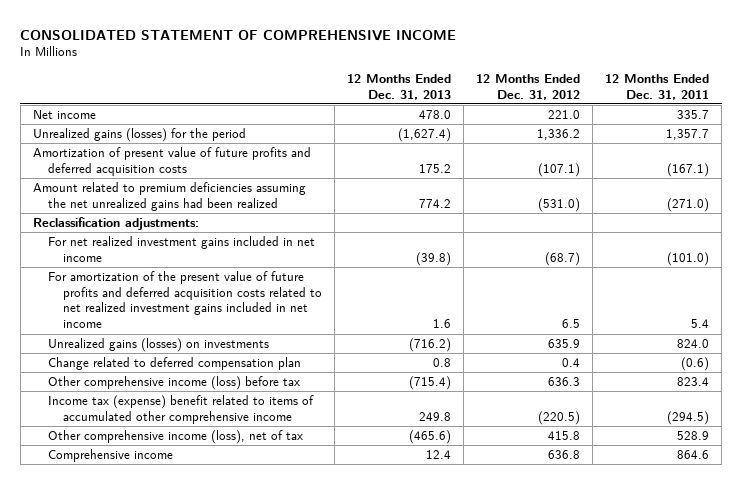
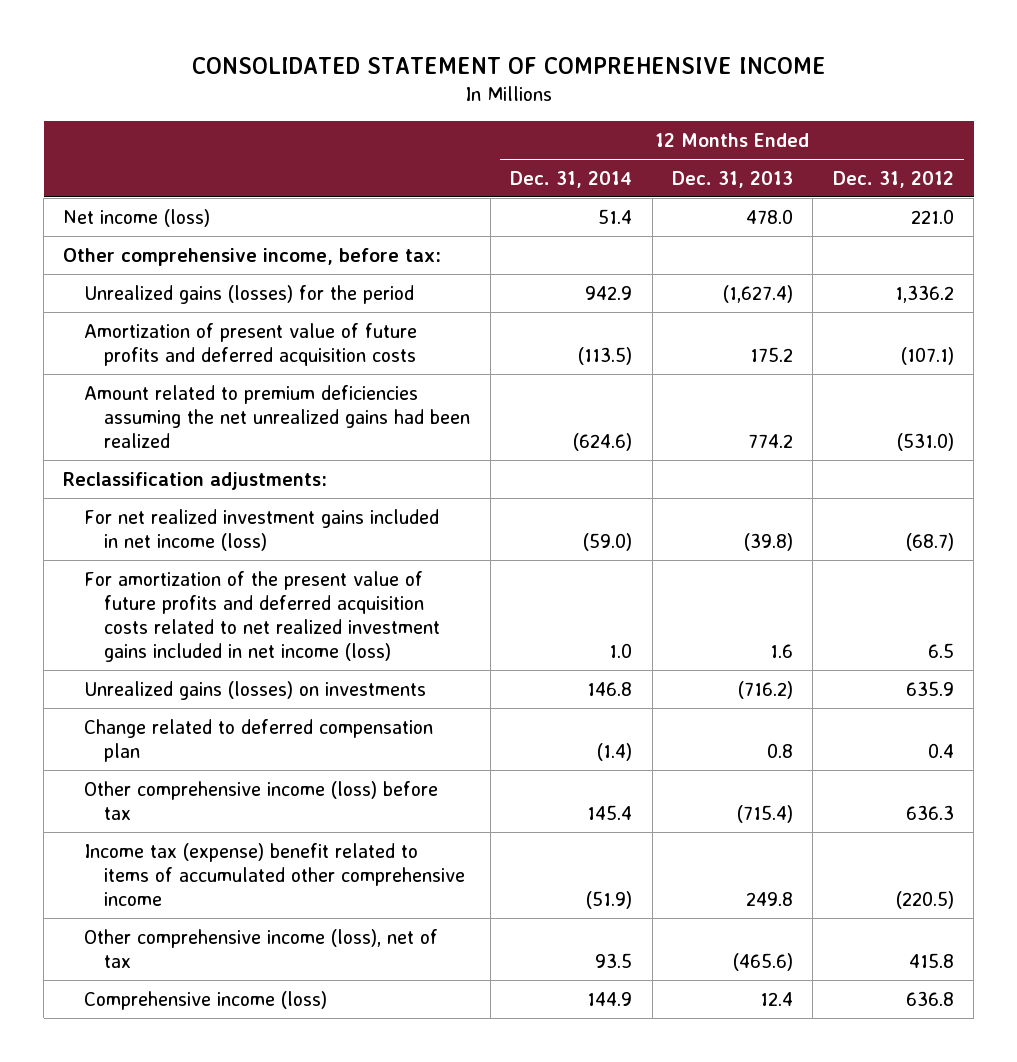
- | 12 Months Ended Dec. 31, 2013 | 12 Months Ended Dec. 31, 2012 | 12 Months Ended Dec. 31, 2011
+ | 12 Months Ended Dec. 31, 2014 | 12 Months Ended Dec. 31, 2013 | 12 Months Ended Dec. 31, 2012
- Net income | 478.0 | 221.0 | 335.7
+ Net income (loss) | 51.4 | 478.0 | 221.0
+ Other comprehensive income, before tax:
- For net realized investment gains included in net income | (39.8) | (68.7) | (101.0)
- For amortization of the present value of future profits and deferred acquisition costs related to net realized investment gains included in net income | 1.6 | 6.5 | 5.4
+ For net realized investment gains included in net income (loss) | (59.0) | (39.8) | (68.7)
+ For amortization of the present value of future profits and deferred acquisition costs related to net realized investment gains included in net income (loss) | 1.0 | 1.6 | 6.5
- Comprehensive income | 12.4 | 636.8 | 864.6
+ Comprehensive income (loss) | 144.9 | 12.4 | 636.8

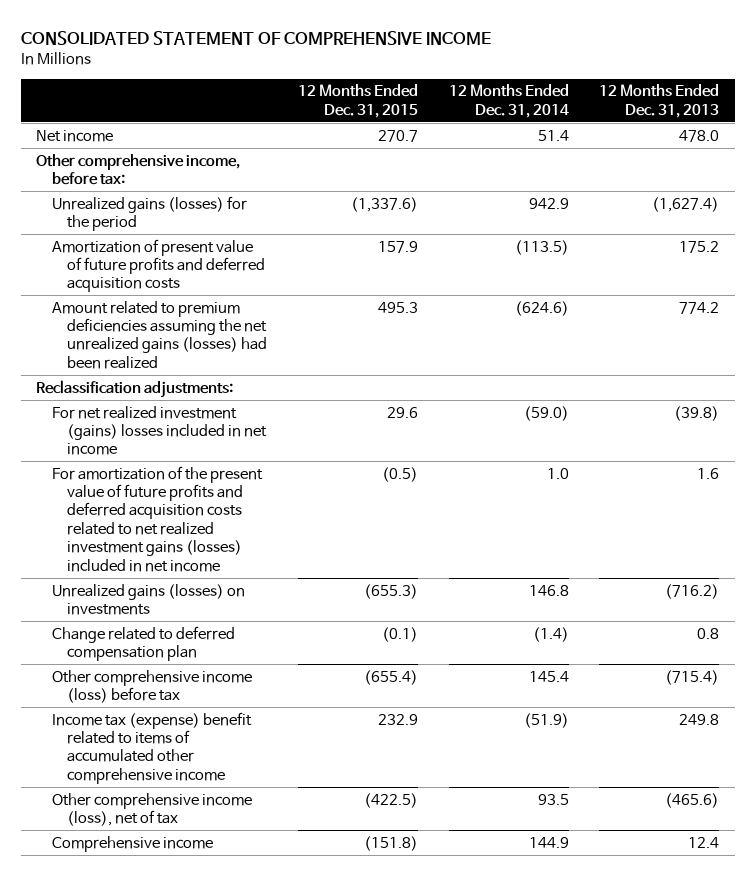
- | 12 Months Ended Dec. 31, 2014 | 12 Months Ended Dec. 31, 2013 | 12 Months Ended Dec. 31, 2012
+ | 12 Months Ended Dec. 31, 2015 | 12 Months Ended Dec. 31, 2014 | 12 Months Ended Dec. 31, 2013
- Net income (loss) | 51.4 | 478.0 | 221.0
+ Net income | 270.7 | 51.4 | 478.0
- Amount related to premium deficiencies assuming the net unrealized gains had been realized | (624.6) | 774.2 | (531.0)
+ Amount related to premium deficiencies assuming the net unrealized gains (losses) had been realized | 495.3 | (624.6) | 774.2
- For net realized investment gains included in net income (loss) | (59.0) | (39.8) | (68.7)
- For amortization of the present value of future profits and deferred acquisition costs related to net realized investment gains included in net income (loss) | 1.0 | 1.6 | 6.5
+ For net realized investment (gains) losses included in net income | 29.6 | (59.0) | (39.8)
+ For amortization of the present value of future profits and deferred acquisition costs related to net realized investment gains (losses) included in net income | (0.5) | 1.0 | 1.6
- Comprehensive income (loss) | 144.9 | 12.4 | 636.8
+ Comprehensive income | (151.8) | 144.9 | 12.4

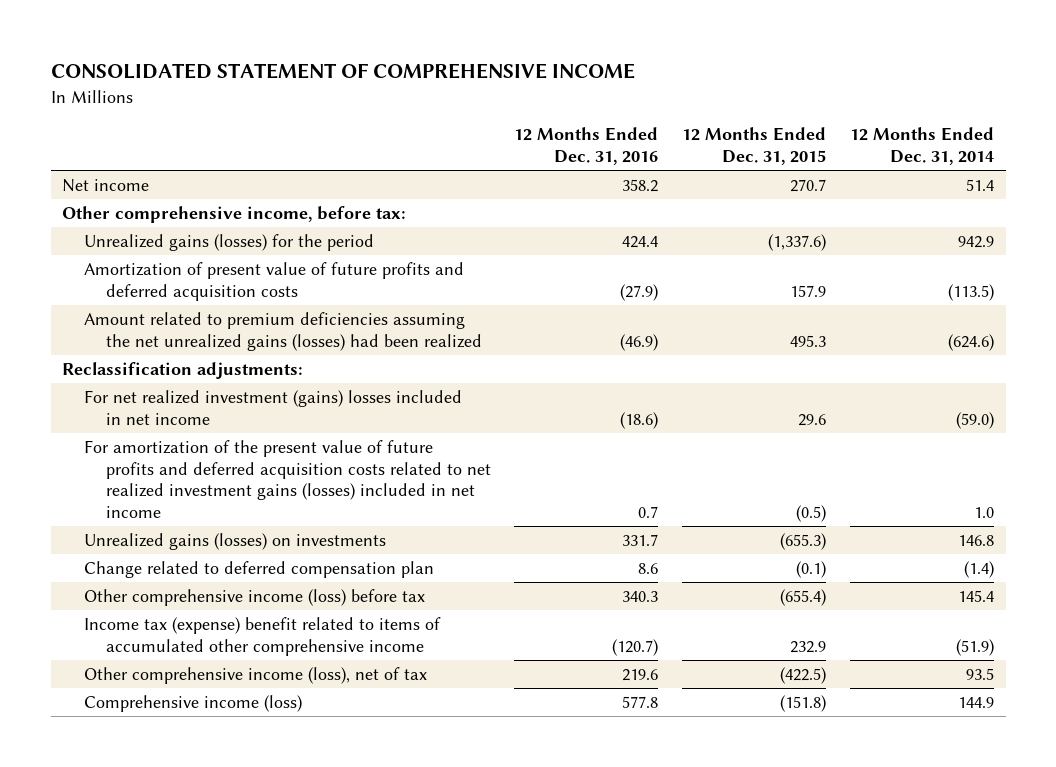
- | 12 Months Ended Dec. 31, 2015 | 12 Months Ended Dec. 31, 2014 | 12 Months Ended Dec. 31, 2013
+ | 12 Months Ended Dec. 31, 2016 | 12 Months Ended Dec. 31, 2015 | 12 Months Ended Dec. 31, 2014
- Comprehensive income | (151.8) | 144.9 | 12.4
+ Comprehensive income (loss) | 577.8 | (151.8) | 144.9

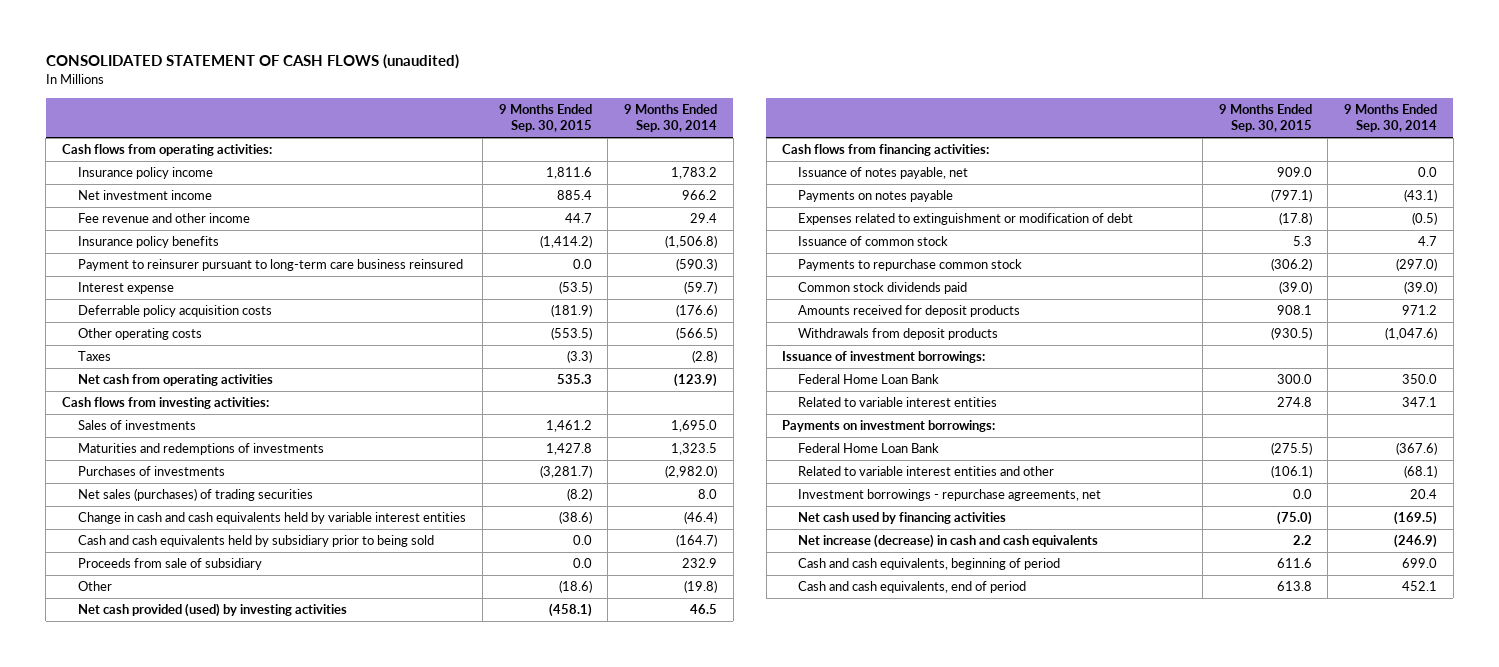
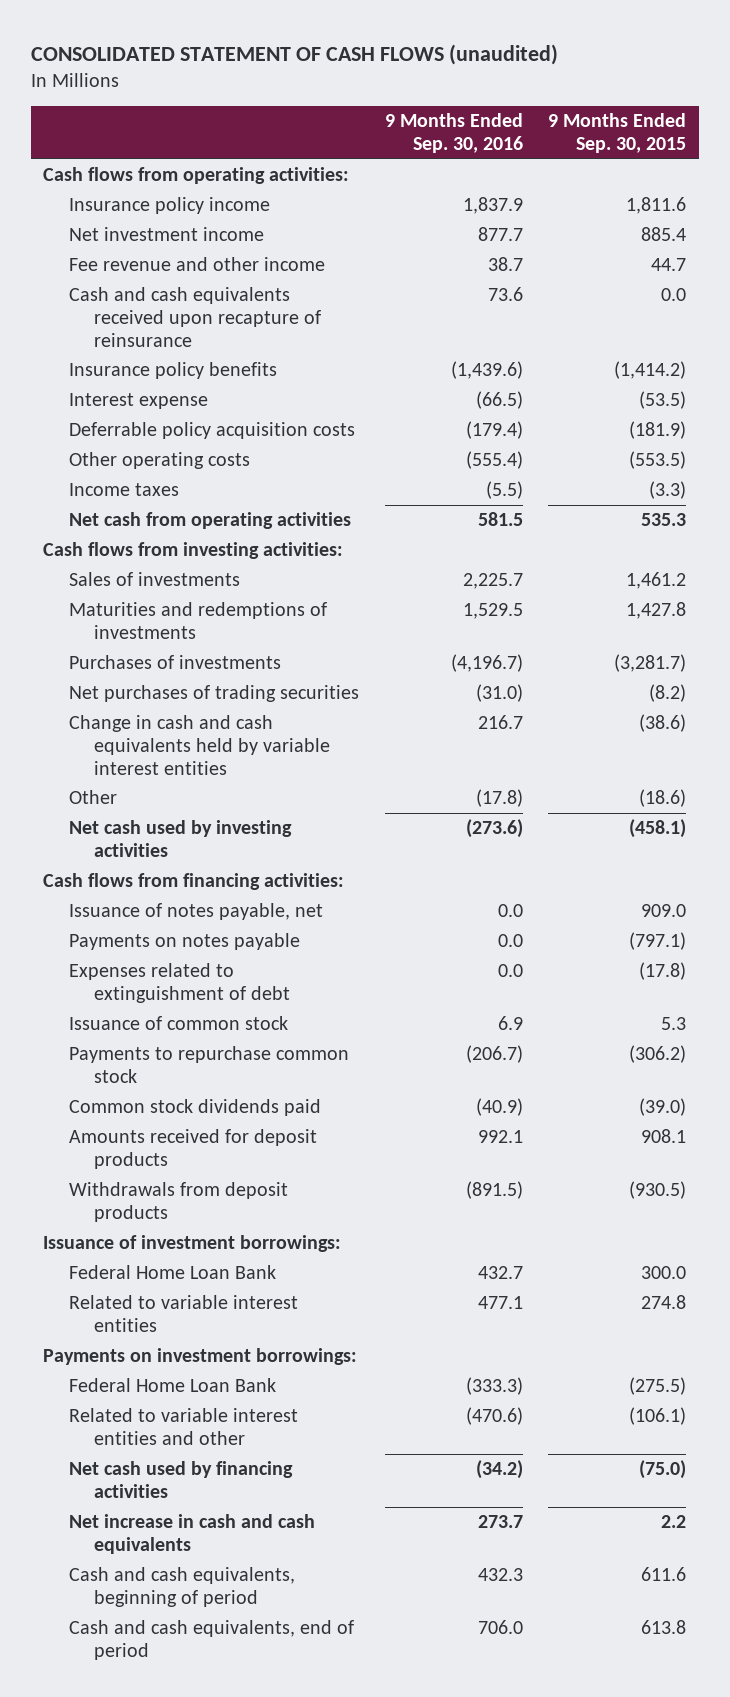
- | 9 Months Ended Sep. 30, 2015 | 9 Months Ended Sep. 30, 2014
+ | 9 Months Ended Sep. 30, 2016 | 9 Months Ended Sep. 30, 2015
+ Cash and cash equivalents received upon recapture of reinsurance | 73.6 | 0.0
- Payment to reinsurer pursuant to long-term care business reinsured | 0.0 | (590.3)
- Taxes | (3.3) | (2.8)
+ Income taxes | (5.5) | (3.3)
- Net sales (purchases) of trading securities | (8.2) | 8.0
+ Net purchases of trading securities | (31.0) | (8.2)
- Cash and cash equivalents held by subsidiary prior to being sold | 0.0 | (164.7)
- Proceeds from sale of subsidiary | 0.0 | 232.9
- Net cash provided (used) by investing activities | (458.1) | 46.5
+ Net cash used by investing activities | (273.6) | (458.1)
- Expenses related to extinguishment or modification of debt | (17.8) | (0.5)
+ Expenses related to extinguishment of debt | 0.0 | (17.8)
- Investment borrowings - repurchase agreements, net | 0.0 | 20.4
- Net increase (decrease) in cash and cash equivalents | 2.2 | (246.9)
+ Net increase in cash and cash equivalents | 273.7 | 2.2

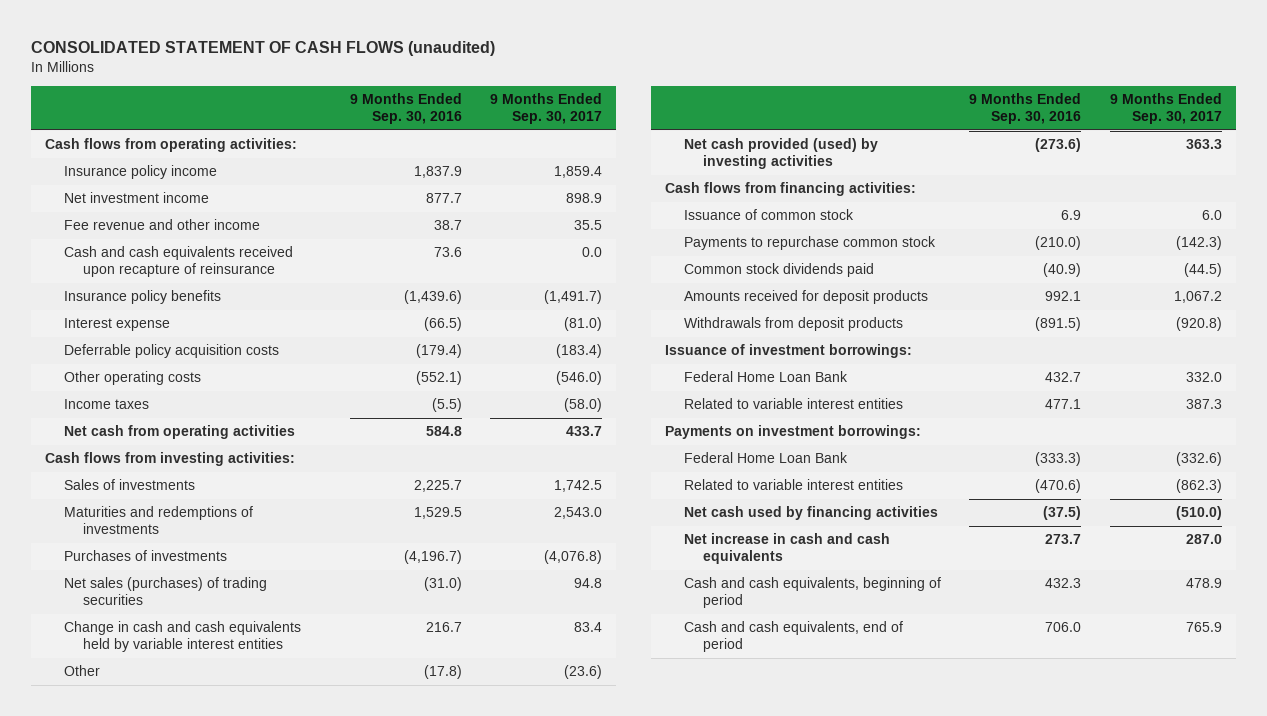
- | 9 Months Ended Sep. 30, 2016 | 9 Months Ended Sep. 30, 2015
+ | 9 Months Ended Sep. 30, 2016 | 9 Months Ended Sep. 30, 2017
- Other operating costs | (555.4) | (553.5)
+ Other operating costs | (552.1) | (546.0)
- Net cash from operating activities | 581.5 | 535.3
+ Net cash from operating activities | 584.8 | 433.7
- Net purchases of trading securities | (31.0) | (8.2)
+ Net sales (purchases) of trading securities | (31.0) | 94.8
- Net cash used by investing activities | (273.6) | (458.1)
+ Net cash provided (used) by investing activities | (273.6) | 363.3
- Issuance of notes payable, net | 0.0 | 909.0
- Payments on notes payable | 0.0 | (797.1)
- Expenses related to extinguishment of debt | 0.0 | (17.8)
- Payments to repurchase common stock | (206.7) | (306.2)
+ Payments to repurchase common stock | (210.0) | (142.3)
- Related to variable interest entities and other | (470.6) | (106.1)
- Net cash used by financing activities | (34.2) | (75.0)
+ Related to variable interest entities | (470.6) | (862.3)
+ Net cash used by financing activities | (37.5) | (510.0)

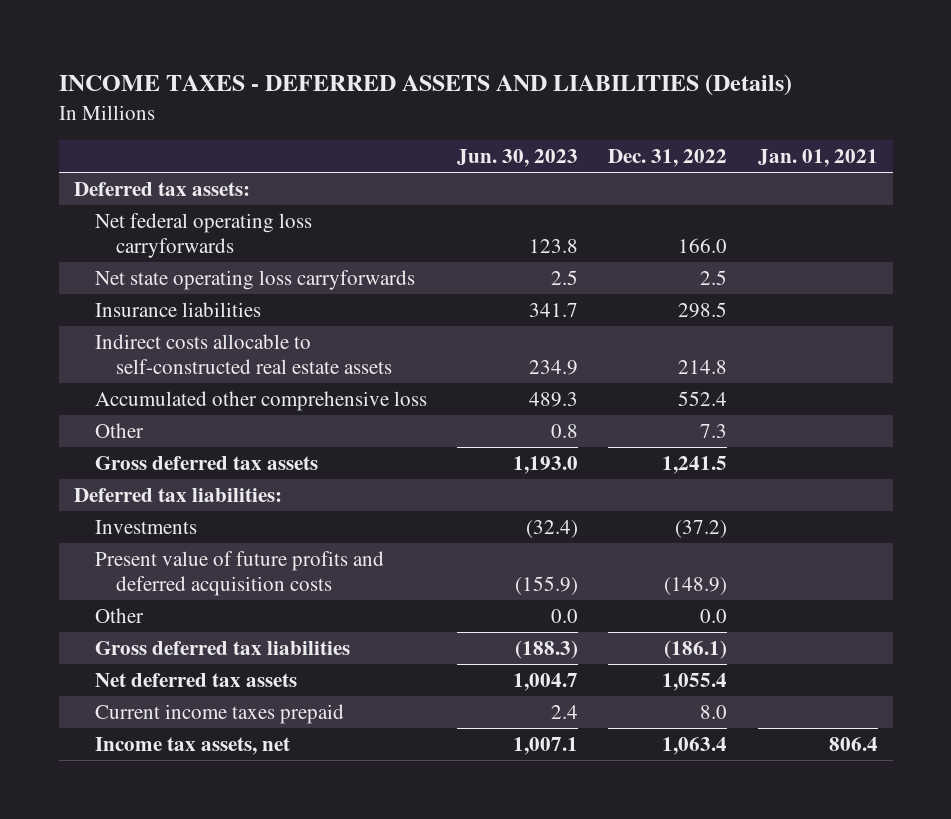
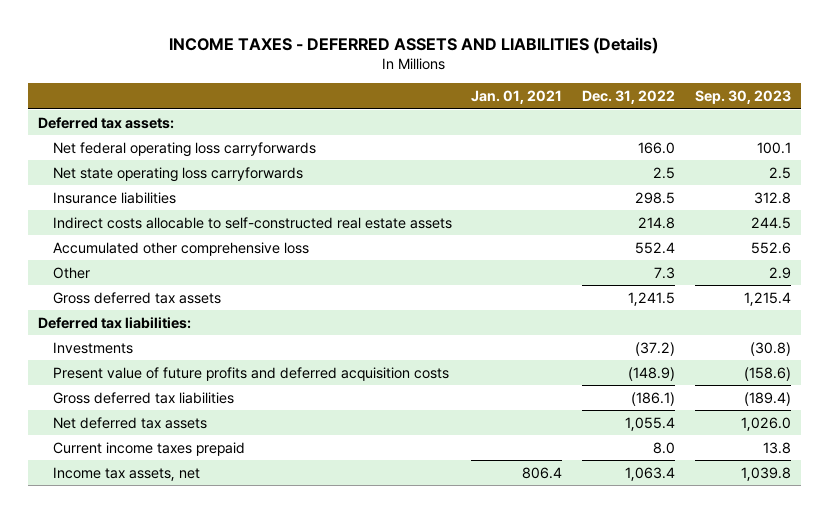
- | Jun. 30, 2023 | Dec. 31, 2022 | Jan. 01, 2021
+ | Jan. 01, 2021 | Dec. 31, 2022 | Sep. 30, 2023
- Other | 0.0 | 0.0 |

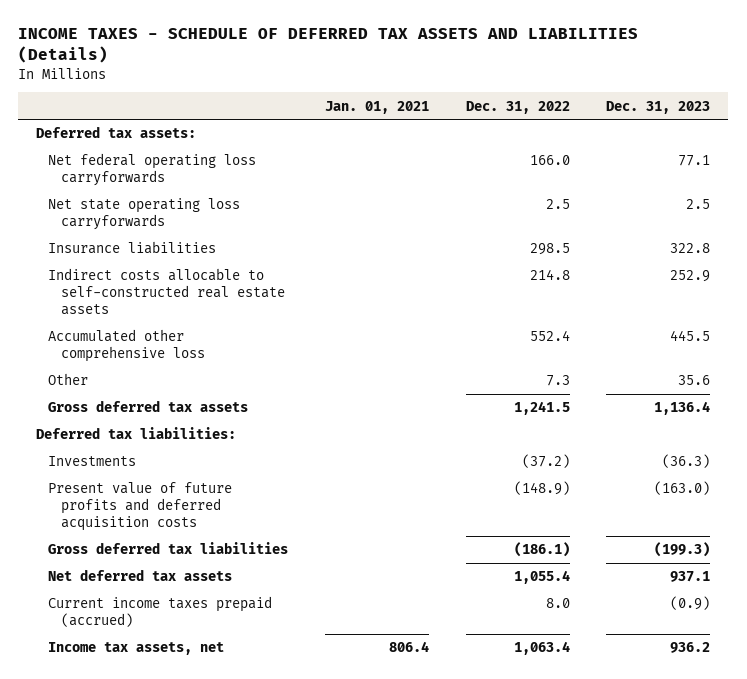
- INCOME TAXES - DEFERRED ASSETS AND LIABILITIES (Details)
+ INCOME TAXES - SCHEDULE OF DEFERRED TAX ASSETS AND LIABILITIES (Details)
- | Jan. 01, 2021 | Dec. 31, 2022 | Sep. 30, 2023
+ | Jan. 01, 2021 | Dec. 31, 2022 | Dec. 31, 2023
- Current income taxes prepaid | | 8.0 | 13.8
+ Current income taxes prepaid (accrued) | | 8.0 | (0.9)

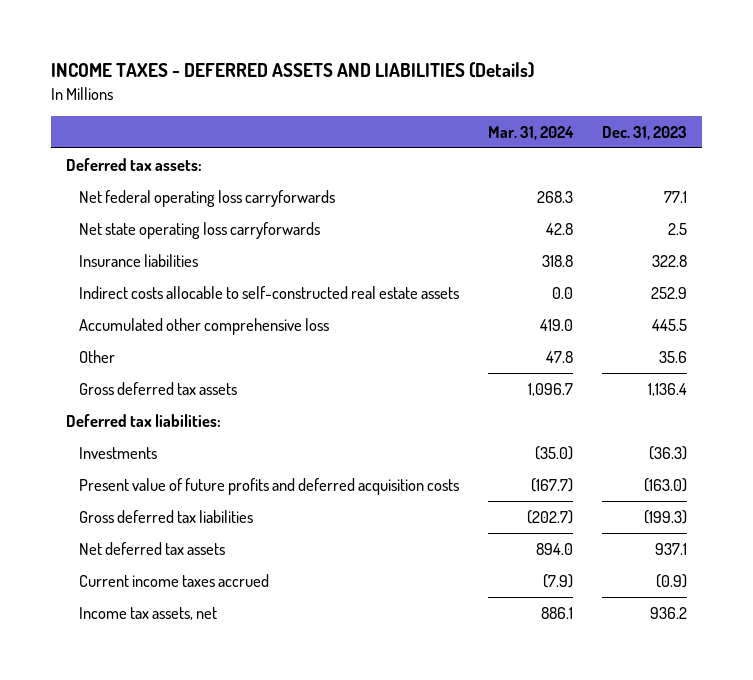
- INCOME TAXES - SCHEDULE OF DEFERRED TAX ASSETS AND LIABILITIES (Details)
+ INCOME TAXES - DEFERRED ASSETS AND LIABILITIES (Details)
- | Jan. 01, 2021 | Dec. 31, 2022 | Dec. 31, 2023
+ | Mar. 31, 2024 | Dec. 31, 2023
- Current income taxes prepaid (accrued) | | 8.0 | (0.9)
+ Current income taxes accrued | (7.9) | (0.9)

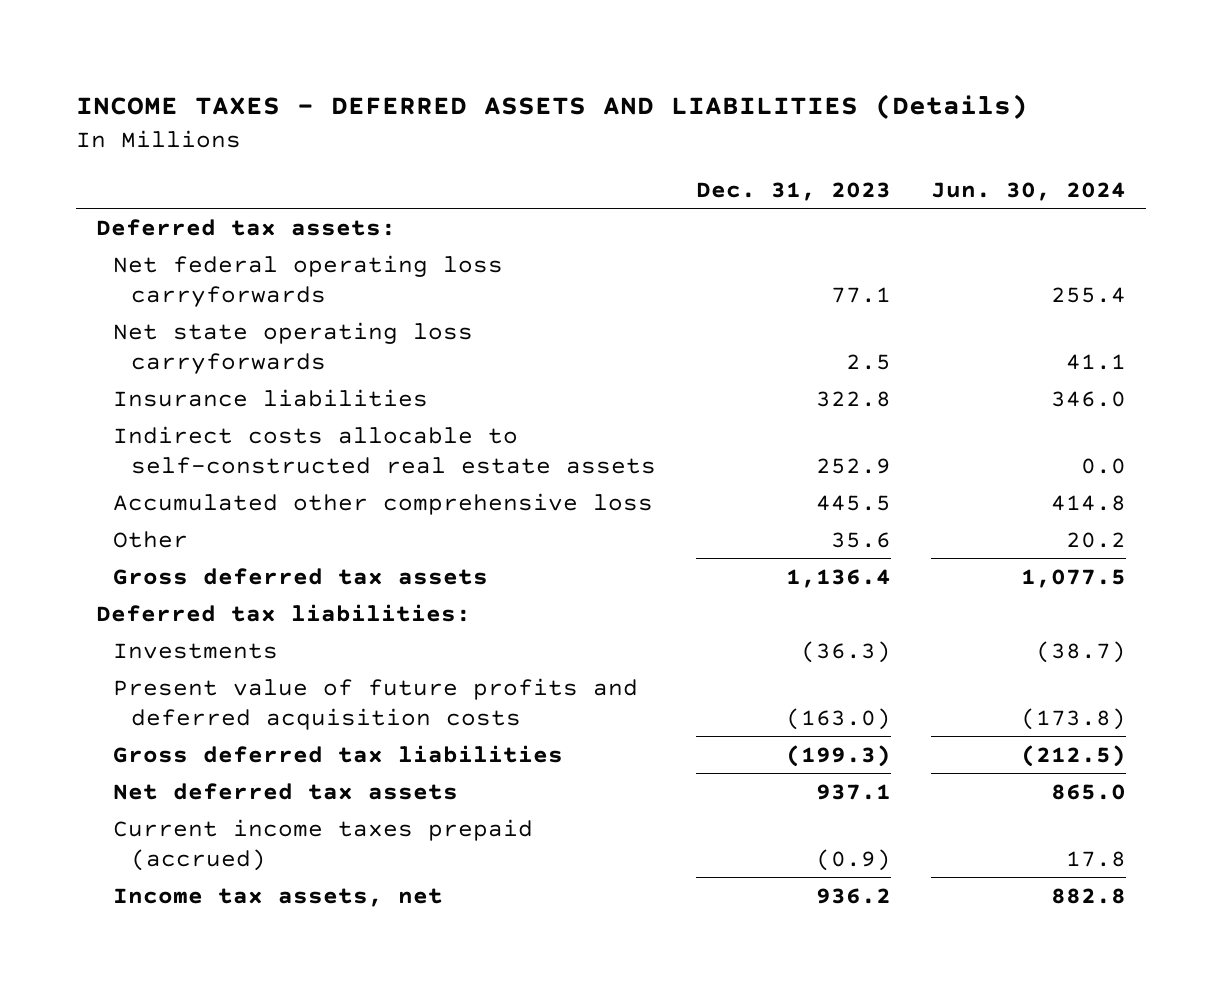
- | Mar. 31, 2024 | Dec. 31, 2023
+ | Dec. 31, 2023 | Jun. 30, 2024
- Current income taxes accrued | (7.9) | (0.9)
+ Current income taxes prepaid (accrued) | (0.9) | 17.8

